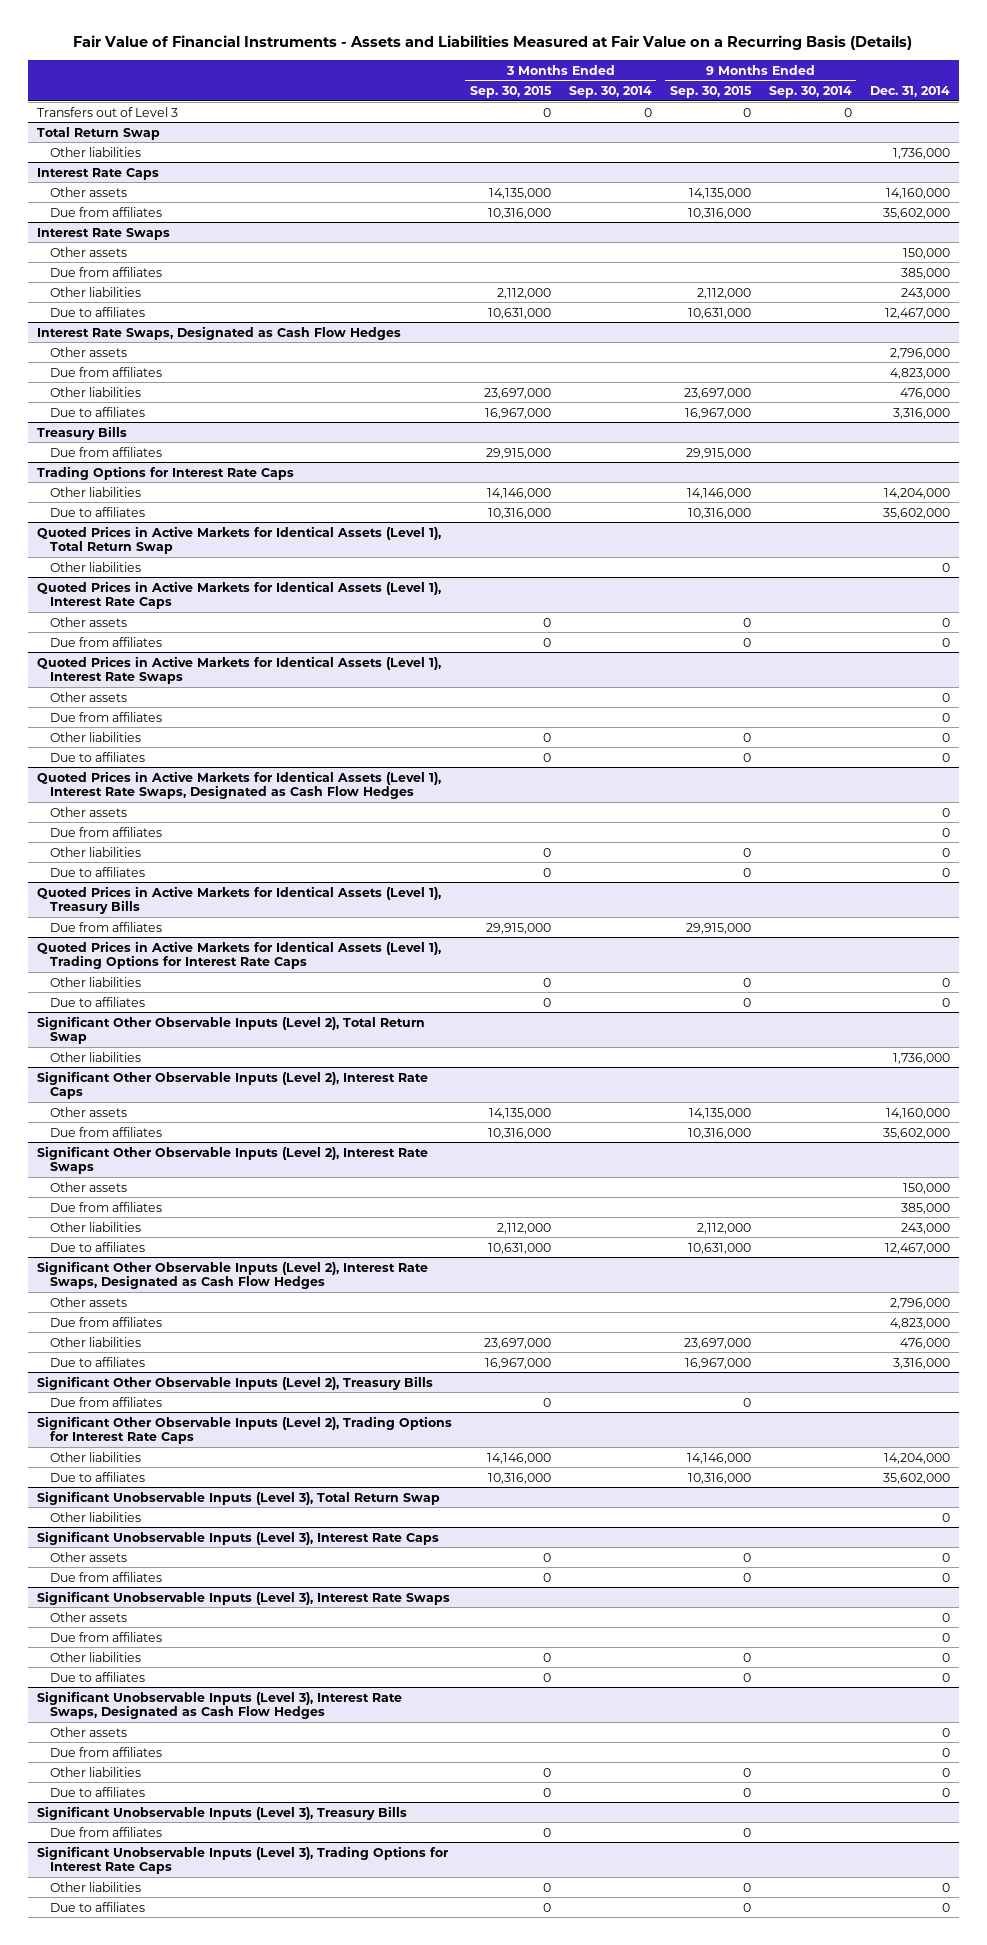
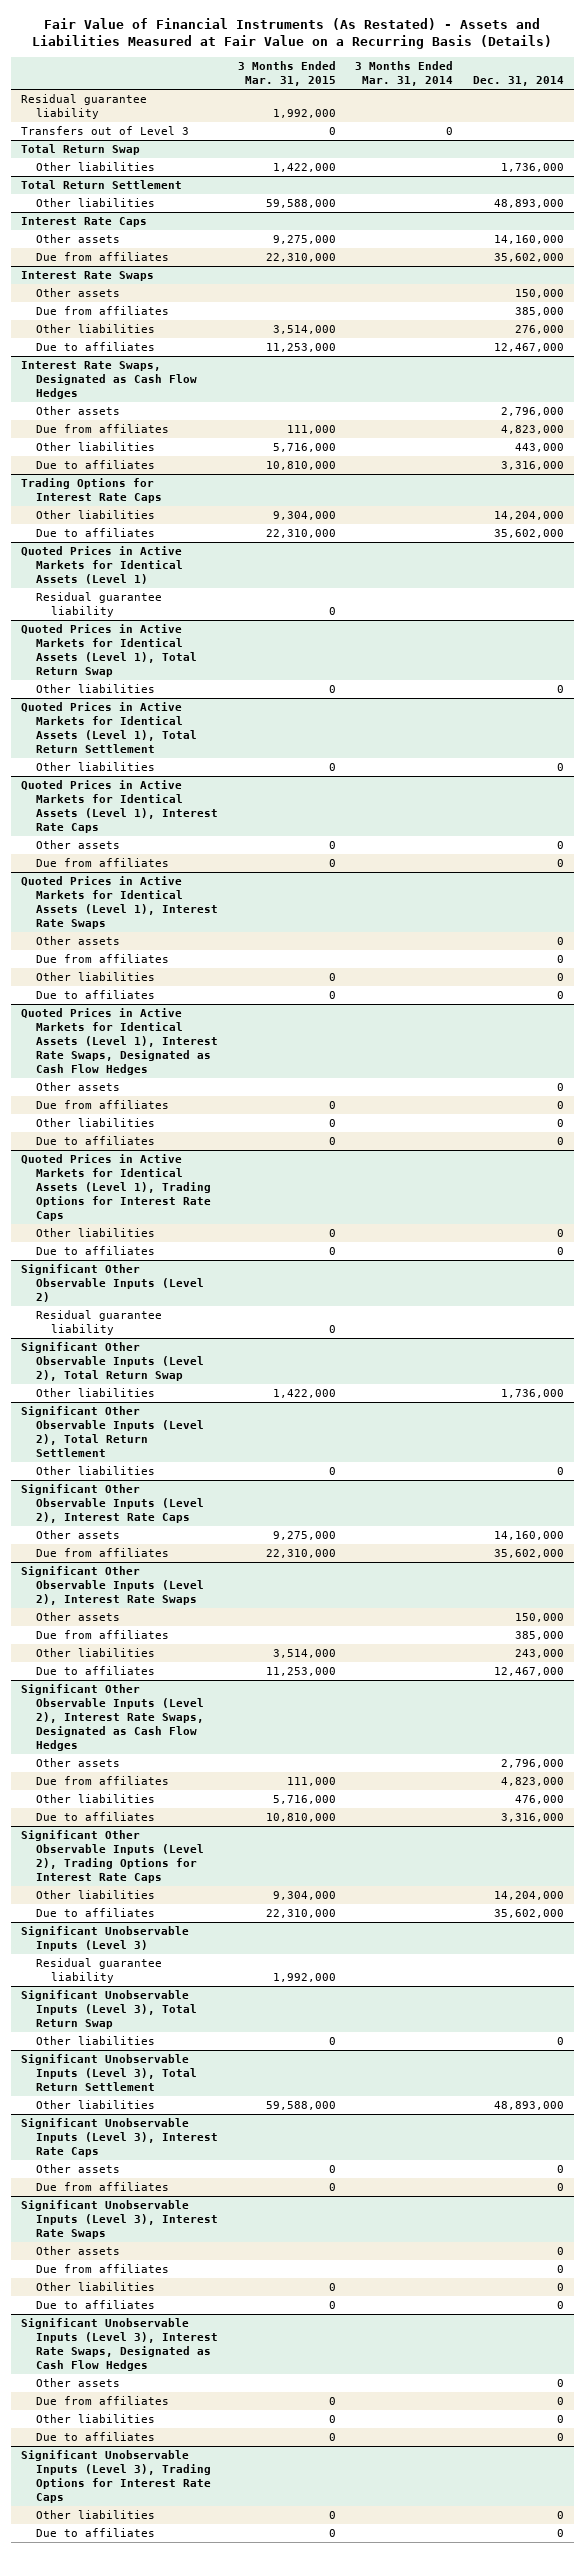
- Fair Value of Financial Instruments - Assets and Liabilities Measured at Fair Value on a Recurring Basis (Details)
+ Fair Value of Financial Instruments (As Restated) - Assets and Liabilities Measured at Fair Value on a Recurring Basis (Details)
- | 3 Months Ended Sep. 30, 2015 | 3 Months Ended Sep. 30, 2014 | 9 Months Ended Sep. 30, 2015 | 9 Months Ended Sep. 30, 2014 | Dec. 31, 2014
+ | 3 Months Ended Mar. 31, 2015 | 3 Months Ended Mar. 31, 2014 | Dec. 31, 2014
+ Residual guarantee liability | 1,992,000 | |
+ Total Return Settlement
+ Other liabilities | 59,588,000 | | 48,893,000
@ Interest Rate Swaps
- Other liabilities | 2,112,000 | | 2,112,000 | | 243,000
+ Other liabilities | 3,514,000 | | 276,000
@ Interest Rate Swaps, Designated as Cash Flow Hedges
- Other liabilities | 23,697,000 | | 23,697,000 | | 476,000
+ Other liabilities | 5,716,000 | | 443,000
- Treasury Bills
- Due from affiliates | 29,915,000 | | 29,915,000 | |
+ Quoted Prices in Active Markets for Identical Assets (Level 1)
+ Residual guarantee liability | 0 | |
+ Quoted Prices in Active Markets for Identical Assets (Level 1), Total Return Settlement
+ Other liabilities | 0 | | 0
- Quoted Prices in Active Markets for Identical Assets (Level 1), Treasury Bills
- Due from affiliates | 29,915,000 | | 29,915,000 | |
+ Significant Other Observable Inputs (Level 2)
+ Residual guarantee liability | 0 | |
+ Significant Other Observable Inputs (Level 2), Total Return Settlement
+ Other liabilities | 0 | | 0
- Significant Other Observable Inputs (Level 2), Treasury Bills
- Due from affiliates | 0 | | 0 | |
+ Significant Unobservable Inputs (Level 3)
+ Residual guarantee liability | 1,992,000 | |
+ Significant Unobservable Inputs (Level 3), Total Return Settlement
+ Other liabilities | 59,588,000 | | 48,893,000
- Significant Unobservable Inputs (Level 3), Treasury Bills
- Due from affiliates | 0 | | 0 | |

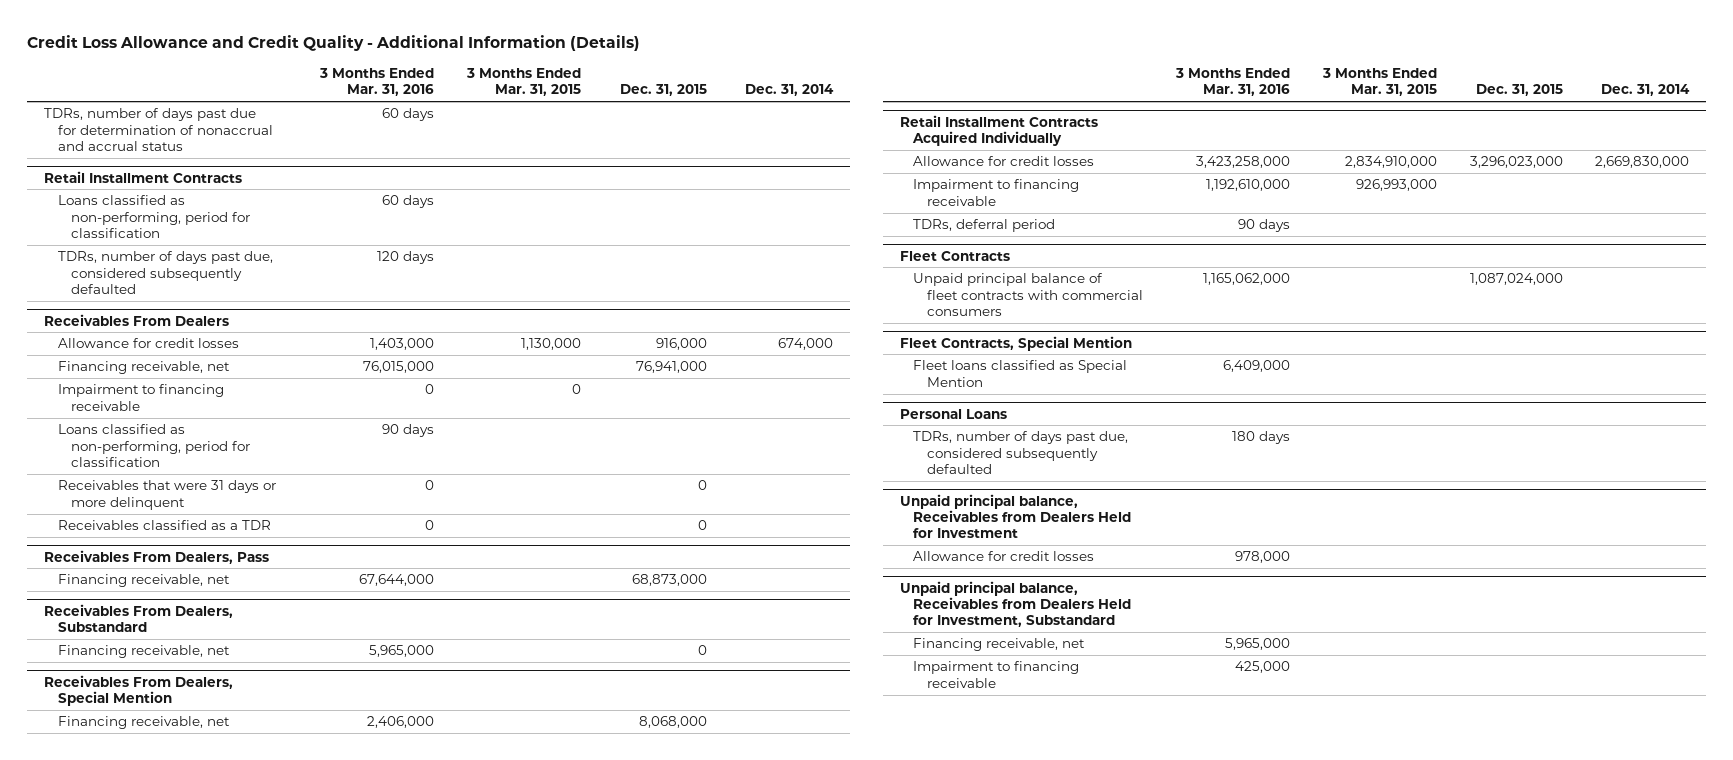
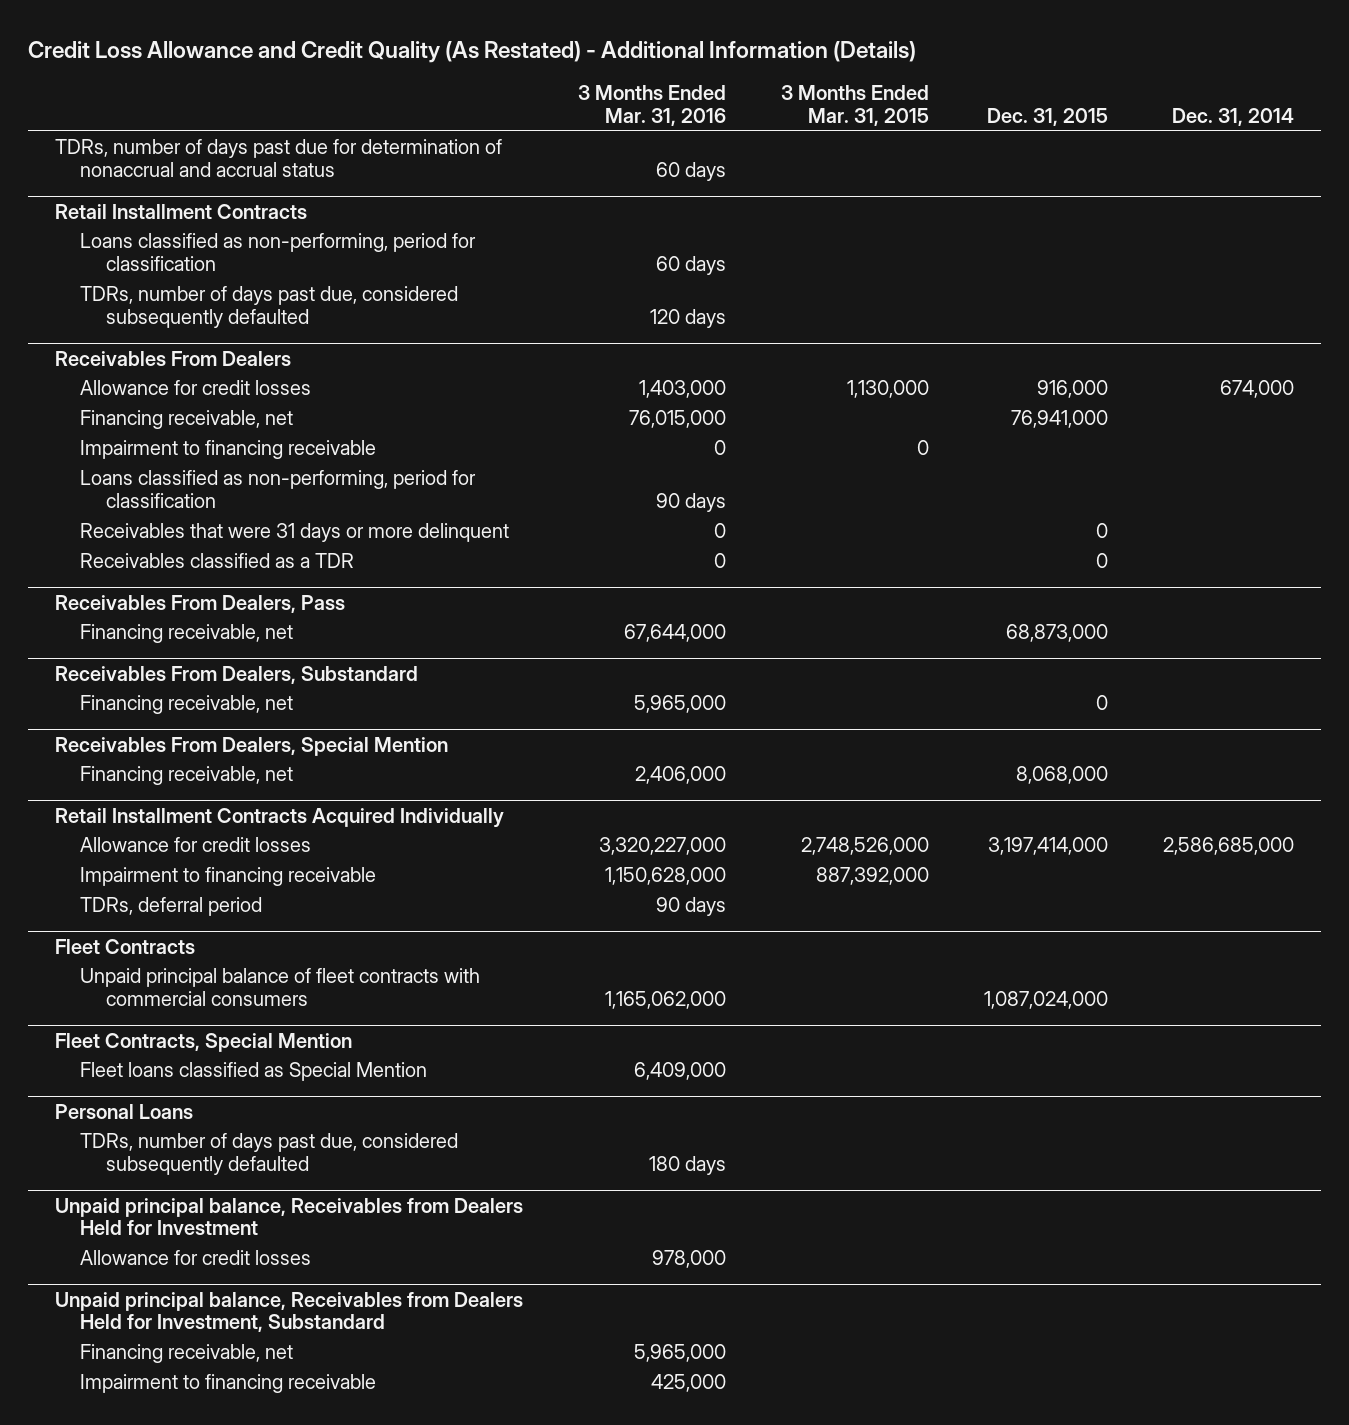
- Credit Loss Allowance and Credit Quality - Additional Information (Details)
+ Credit Loss Allowance and Credit Quality (As Restated) - Additional Information (Details)
@ Retail Installment Contracts Acquired Individually
- Allowance for credit losses | 3,423,258,000 | 2,834,910,000 | 3,296,023,000 | 2,669,830,000
- Impairment to financing receivable | 1,192,610,000 | 926,993,000 | |
+ Allowance for credit losses | 3,320,227,000 | 2,748,526,000 | 3,197,414,000 | 2,586,685,000
+ Impairment to financing receivable | 1,150,628,000 | 887,392,000 | |

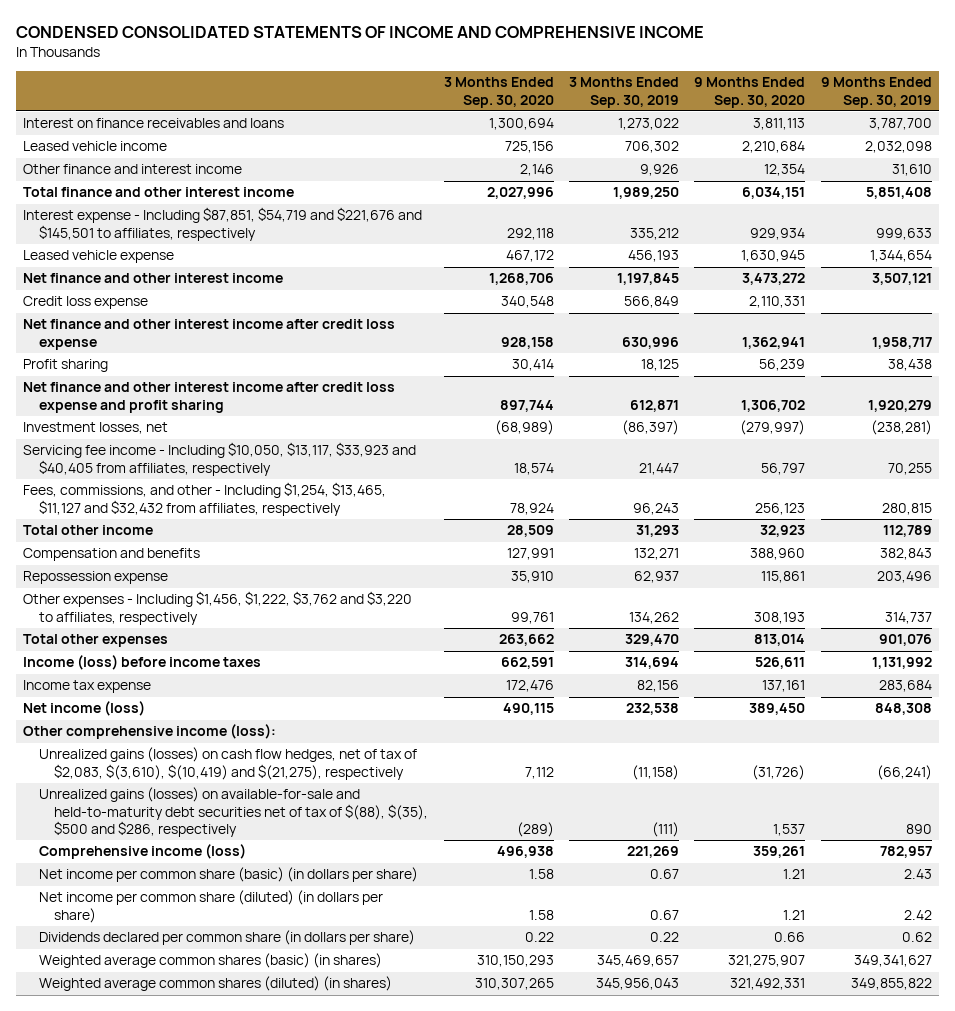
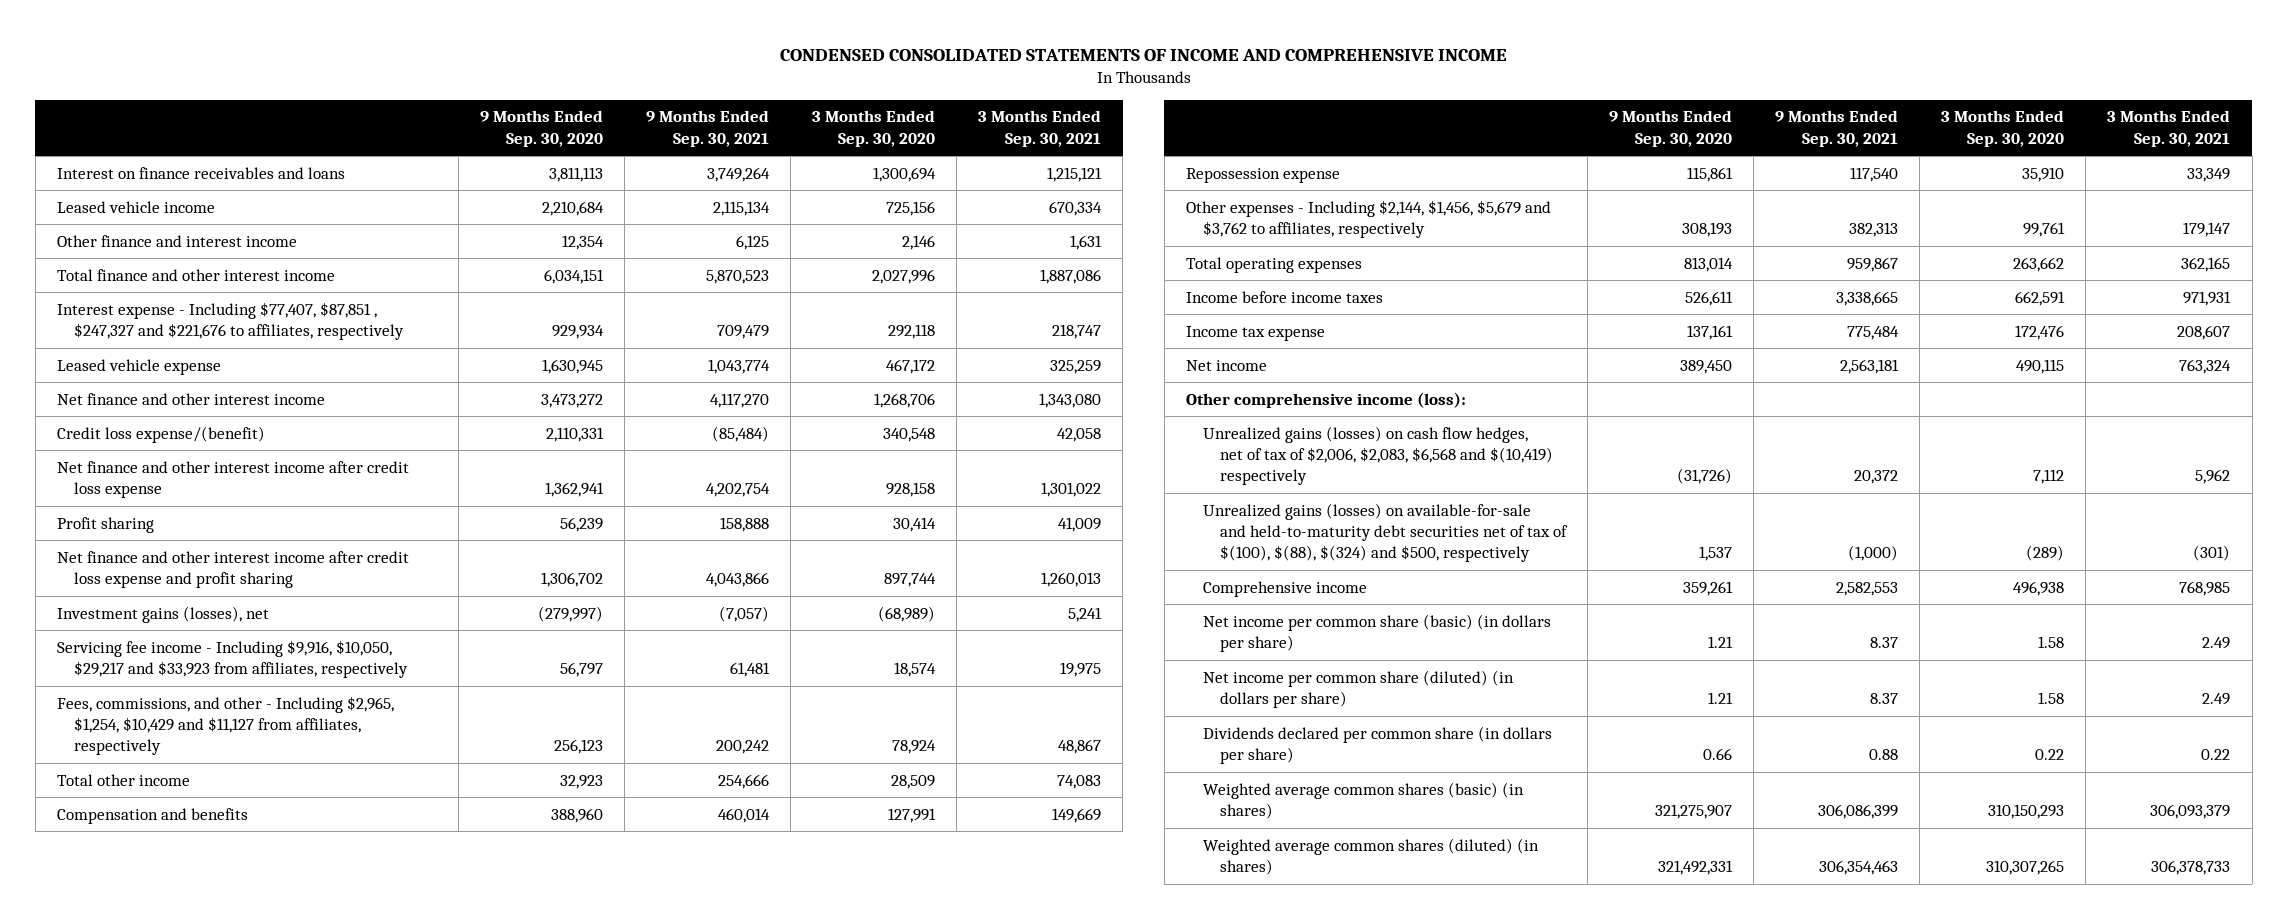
- | 3 Months Ended Sep. 30, 2020 | 3 Months Ended Sep. 30, 2019 | 9 Months Ended Sep. 30, 2020 | 9 Months Ended Sep. 30, 2019
+ | 9 Months Ended Sep. 30, 2020 | 9 Months Ended Sep. 30, 2021 | 3 Months Ended Sep. 30, 2020 | 3 Months Ended Sep. 30, 2021
- Interest expense - Including $87,851, $54,719 and $221,676 and $145,501 to affiliates, respectively | 292,118 | 335,212 | 929,934 | 999,633
+ Interest expense - Including $77,407, $87,851 , $247,327 and $221,676 to affiliates, respectively | 929,934 | 709,479 | 292,118 | 218,747
- Credit loss expense | 340,548 | 566,849 | 2,110,331 |
+ Credit loss expense/(benefit) | 2,110,331 | (85,484) | 340,548 | 42,058
- Investment losses, net | (68,989) | (86,397) | (279,997) | (238,281)
- Servicing fee income - Including $10,050, $13,117, $33,923 and $40,405 from affiliates, respectively | 18,574 | 21,447 | 56,797 | 70,255
- Fees, commissions, and other - Including $1,254, $13,465, $11,127 and $32,432 from affiliates, respectively | 78,924 | 96,243 | 256,123 | 280,815
+ Investment gains (losses), net | (279,997) | (7,057) | (68,989) | 5,241
+ Servicing fee income - Including $9,916, $10,050, $29,217 and $33,923 from affiliates, respectively | 56,797 | 61,481 | 18,574 | 19,975
+ Fees, commissions, and other - Including $2,965, $1,254, $10,429 and $11,127 from affiliates, respectively | 256,123 | 200,242 | 78,924 | 48,867
- Other expenses - Including $1,456, $1,222, $3,762 and $3,220 to affiliates, respectively | 99,761 | 134,262 | 308,193 | 314,737
- Total other expenses | 263,662 | 329,470 | 813,014 | 901,076
- Income (loss) before income taxes | 662,591 | 314,694 | 526,611 | 1,131,992
+ Other expenses - Including $2,144, $1,456, $5,679 and $3,762 to affiliates, respectively | 308,193 | 382,313 | 99,761 | 179,147
+ Total operating expenses | 813,014 | 959,867 | 263,662 | 362,165
+ Income before income taxes | 526,611 | 3,338,665 | 662,591 | 971,931
- Net income (loss) | 490,115 | 232,538 | 389,450 | 848,308
+ Net income | 389,450 | 2,563,181 | 490,115 | 763,324
- Unrealized gains (losses) on cash flow hedges, net of tax of $2,083, $(3,610), $(10,419) and $(21,275), respectively | 7,112 | (11,158) | (31,726) | (66,241)
- Unrealized gains (losses) on available-for-sale and held-to-maturity debt securities net of tax of $(88), $(35), $500 and $286, respectively | (289) | (111) | 1,537 | 890
- Comprehensive income (loss) | 496,938 | 221,269 | 359,261 | 782,957
+ Unrealized gains (losses) on cash flow hedges, net of tax of $2,006, $2,083, $6,568 and $(10,419) respectively | (31,726) | 20,372 | 7,112 | 5,962
+ Unrealized gains (losses) on available-for-sale and held-to-maturity debt securities net of tax of $(100), $(88), $(324) and $500, respectively | 1,537 | (1,000) | (289) | (301)
+ Comprehensive income | 359,261 | 2,582,553 | 496,938 | 768,985

